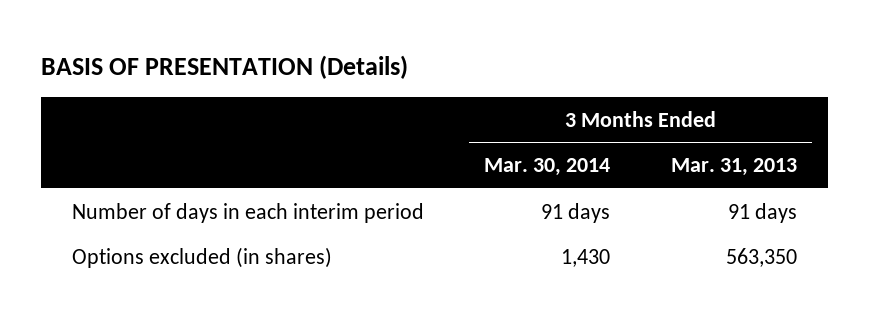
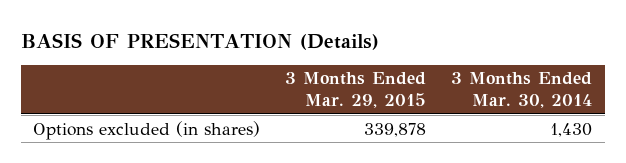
- | 3 Months Ended Mar. 30, 2014 | 3 Months Ended Mar. 31, 2013
+ | 3 Months Ended Mar. 29, 2015 | 3 Months Ended Mar. 30, 2014
- Number of days in each interim period | 91 days | 91 days

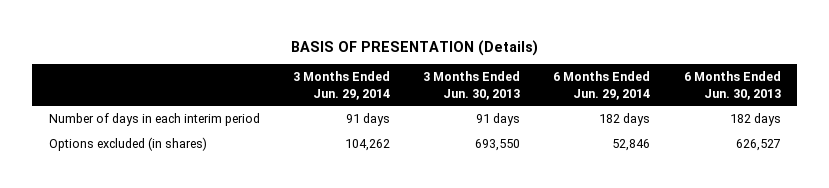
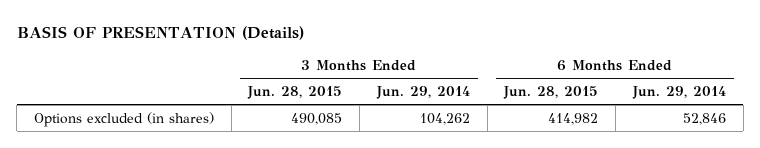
- | 3 Months Ended Jun. 29, 2014 | 3 Months Ended Jun. 30, 2013 | 6 Months Ended Jun. 29, 2014 | 6 Months Ended Jun. 30, 2013
+ | 3 Months Ended Jun. 28, 2015 | 3 Months Ended Jun. 29, 2014 | 6 Months Ended Jun. 28, 2015 | 6 Months Ended Jun. 29, 2014
- Number of days in each interim period | 91 days | 91 days | 182 days | 182 days

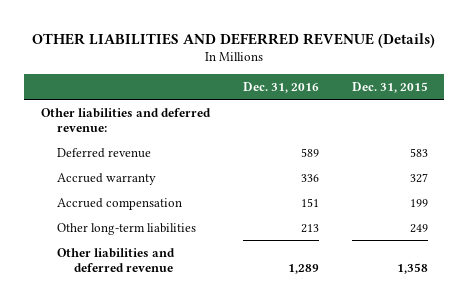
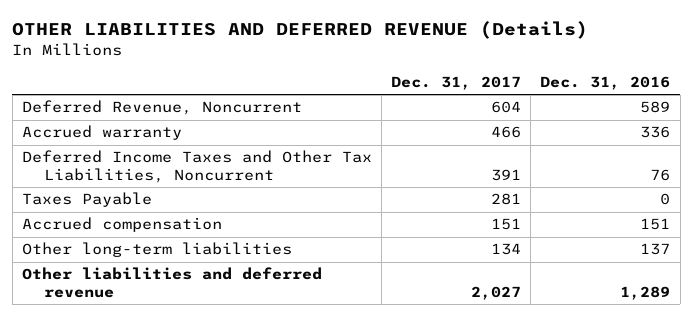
- | Dec. 31, 2016 | Dec. 31, 2015
+ | Dec. 31, 2017 | Dec. 31, 2016
- Other liabilities and deferred revenue:
- Deferred revenue | 589 | 583
+ Deferred Revenue, Noncurrent | 604 | 589
+ Deferred Income Taxes and Other Tax Liabilities, Noncurrent | 391 | 76
+ Taxes Payable | 281 | 0
- Other long-term liabilities | 213 | 249
+ Other long-term liabilities | 134 | 137

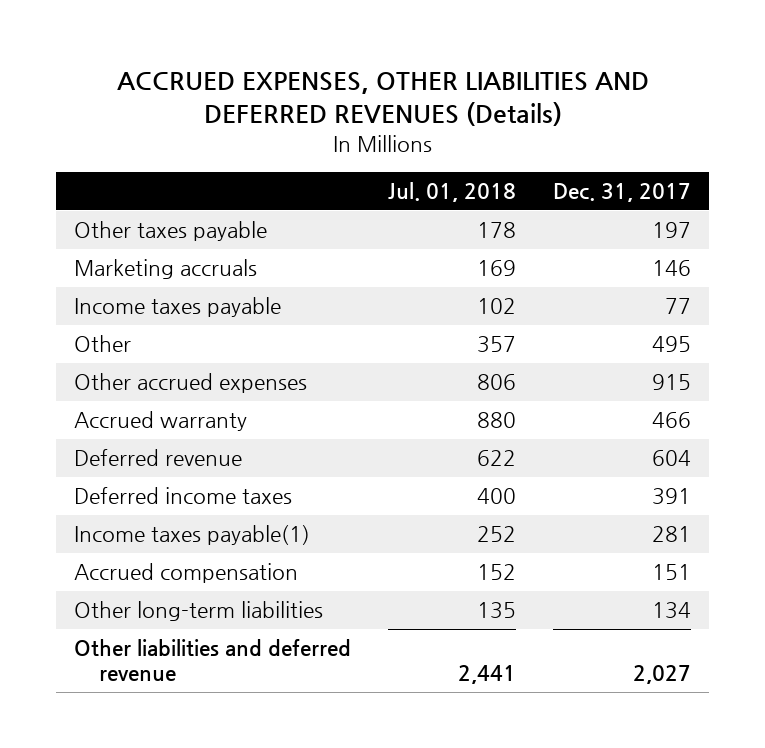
- OTHER LIABILITIES AND DEFERRED REVENUE (Details)
+ ACCRUED EXPENSES, OTHER LIABILITIES AND DEFERRED REVENUES (Details)
- | Dec. 31, 2017 | Dec. 31, 2016
+ | Jul. 01, 2018 | Dec. 31, 2017
- Deferred Revenue, Noncurrent | 604 | 589
+ Other taxes payable | 178 | 197
+ Marketing accruals | 169 | 146
+ Income taxes payable | 102 | 77
+ Other | 357 | 495
+ Other accrued expenses | 806 | 915
- Deferred Income Taxes and Other Tax Liabilities, Noncurrent | 391 | 76
- Taxes Payable | 281 | 0
+ Deferred revenue | 622 | 604
+ Deferred income taxes | 400 | 391
+ Income taxes payable(1) | 252 | 281

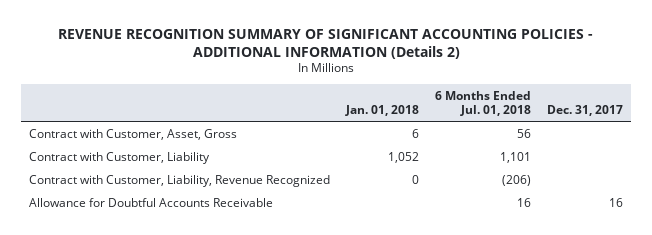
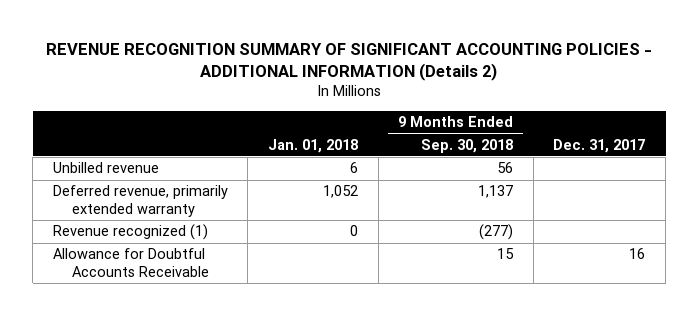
- | Jan. 01, 2018 | 6 Months Ended Jul. 01, 2018 | Dec. 31, 2017
+ | Jan. 01, 2018 | 9 Months Ended Sep. 30, 2018 | Dec. 31, 2017
- Contract with Customer, Asset, Gross | 6 | 56 |
- Contract with Customer, Liability | 1,052 | 1,101 |
- Contract with Customer, Liability, Revenue Recognized | 0 | (206) |
+ Unbilled revenue | 6 | 56 |
+ Deferred revenue, primarily extended warranty | 1,052 | 1,137 |
+ Revenue recognized (1) | 0 | (277) |

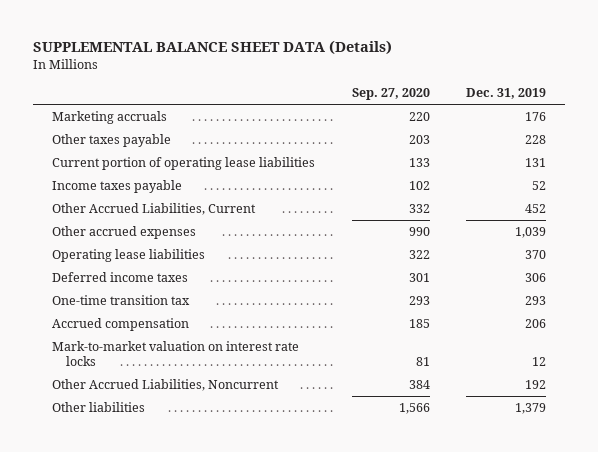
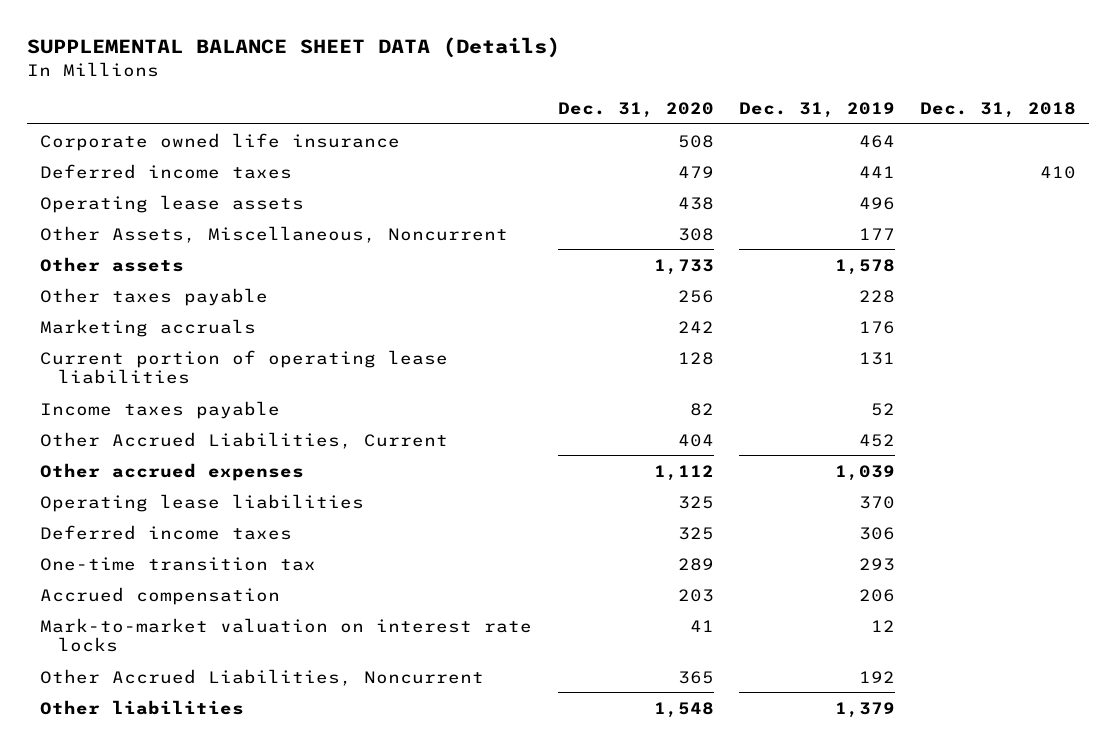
- | Sep. 27, 2020 | Dec. 31, 2019
+ | Dec. 31, 2020 | Dec. 31, 2019 | Dec. 31, 2018
+ Corporate owned life insurance | 508 | 464 |
+ Deferred income taxes | 479 | 441 | 410
+ Operating lease assets | 438 | 496 |
+ Other Assets, Miscellaneous, Noncurrent | 308 | 177 |
+ Other assets | 1,733 | 1,578 |
moved down: Marketing accruals | 242 | 176 |

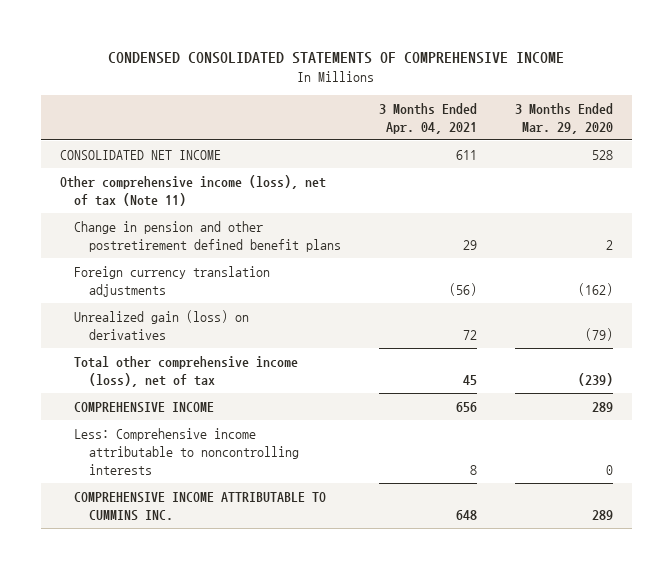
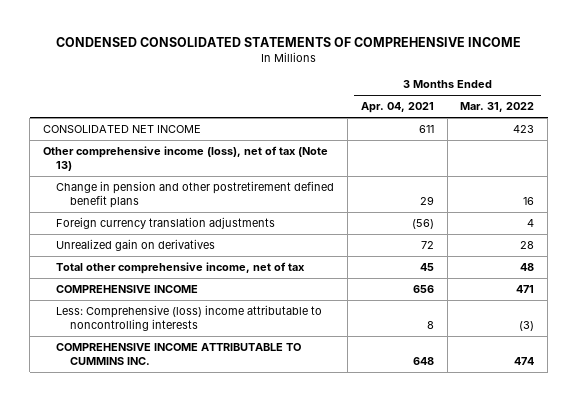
- | 3 Months Ended Apr. 04, 2021 | 3 Months Ended Mar. 29, 2020
+ | 3 Months Ended Apr. 04, 2021 | 3 Months Ended Mar. 31, 2022
- Other comprehensive income (loss), net of tax (Note 11)
+ Other comprehensive income (loss), net of tax (Note 13)
- Unrealized gain (loss) on derivatives | 72 | (79)
- Total other comprehensive income (loss), net of tax | 45 | (239)
+ Unrealized gain on derivatives | 72 | 28
+ Total other comprehensive income, net of tax | 45 | 48
- Less: Comprehensive income attributable to noncontrolling interests | 8 | 0
+ Less: Comprehensive (loss) income attributable to noncontrolling interests | 8 | (3)

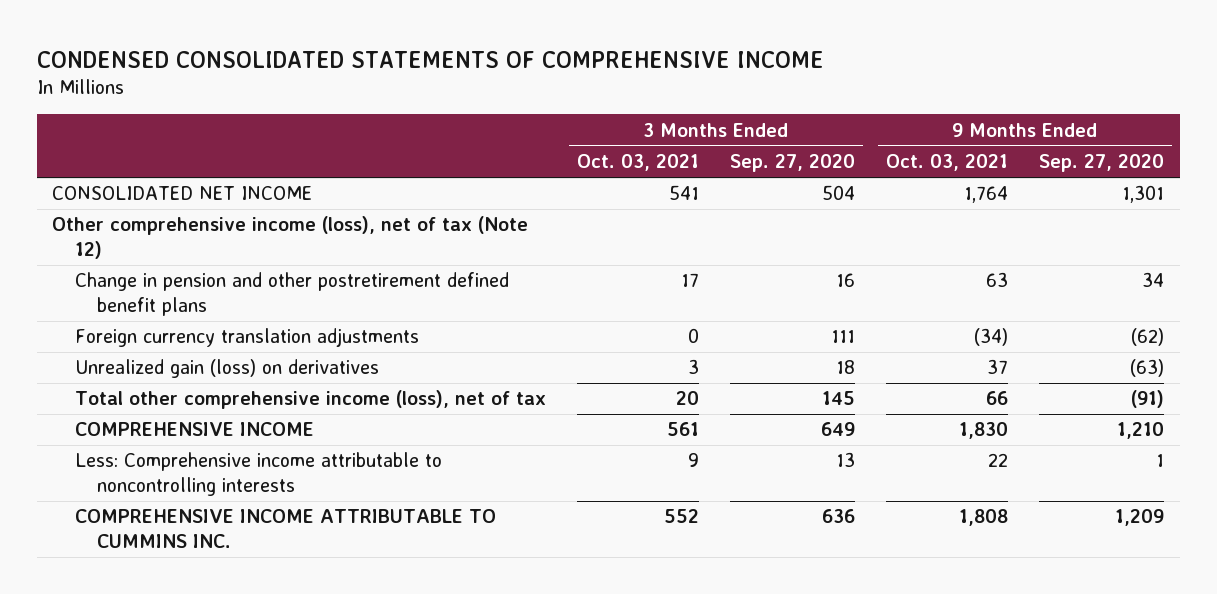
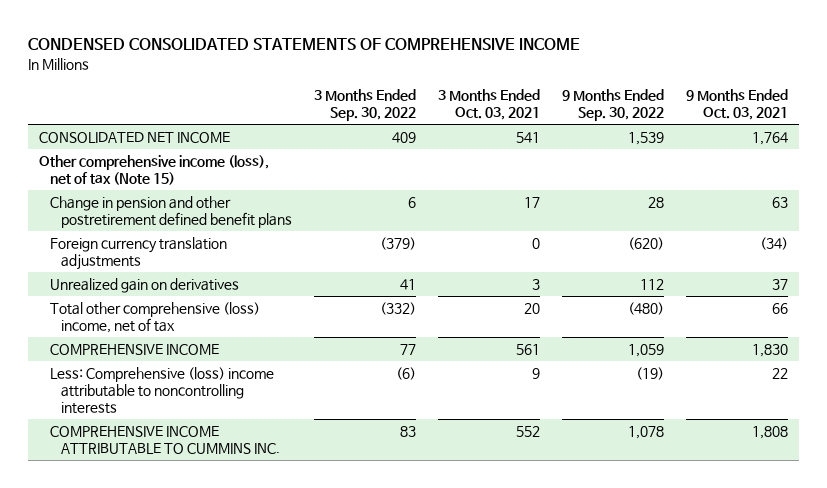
- | 3 Months Ended Oct. 03, 2021 | 3 Months Ended Sep. 27, 2020 | 9 Months Ended Oct. 03, 2021 | 9 Months Ended Sep. 27, 2020
+ | 3 Months Ended Sep. 30, 2022 | 3 Months Ended Oct. 03, 2021 | 9 Months Ended Sep. 30, 2022 | 9 Months Ended Oct. 03, 2021
- Other comprehensive income (loss), net of tax (Note 12)
+ Other comprehensive income (loss), net of tax (Note 15)
- Unrealized gain (loss) on derivatives | 3 | 18 | 37 | (63)
- Total other comprehensive income (loss), net of tax | 20 | 145 | 66 | (91)
+ Unrealized gain on derivatives | 41 | 3 | 112 | 37
+ Total other comprehensive (loss) income, net of tax | (332) | 20 | (480) | 66
- Less: Comprehensive income attributable to noncontrolling interests | 9 | 13 | 22 | 1
+ Less: Comprehensive (loss) income attributable to noncontrolling interests | (6) | 9 | (19) | 22

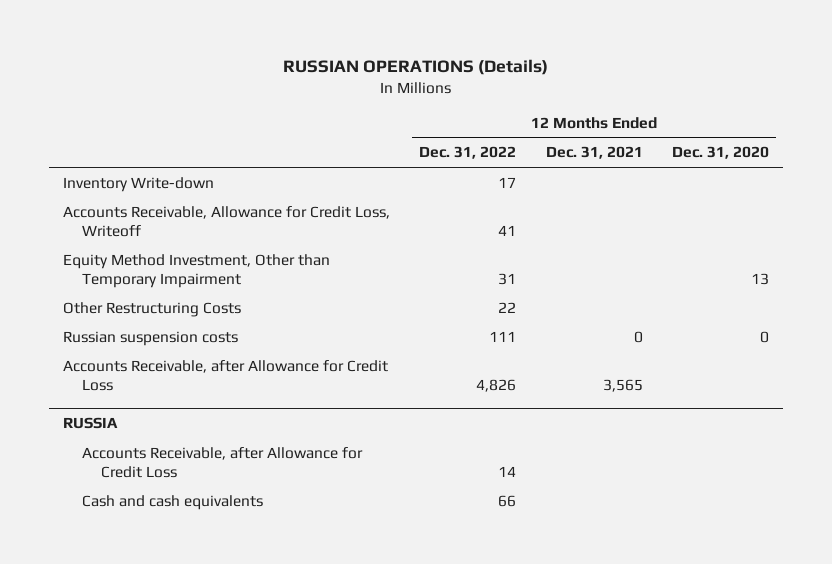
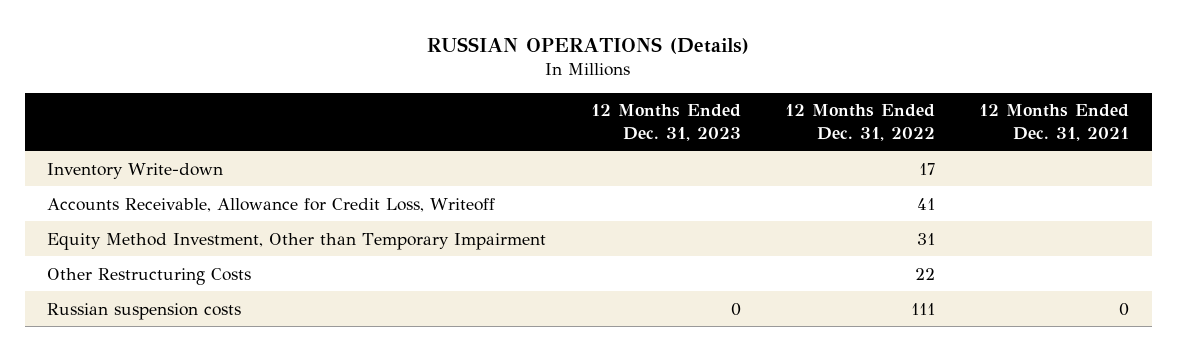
- | 12 Months Ended Dec. 31, 2022 | 12 Months Ended Dec. 31, 2021 | 12 Months Ended Dec. 31, 2020
+ | 12 Months Ended Dec. 31, 2023 | 12 Months Ended Dec. 31, 2022 | 12 Months Ended Dec. 31, 2021
- Accounts Receivable, after Allowance for Credit Loss | 4,826 | 3,565 |
- RUSSIA
- Accounts Receivable, after Allowance for Credit Loss | 14 | |
- Cash and cash equivalents | 66 | |

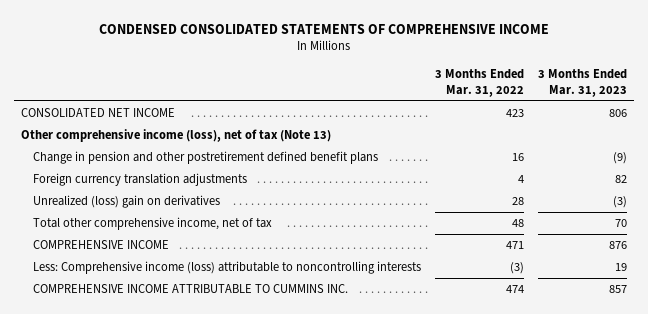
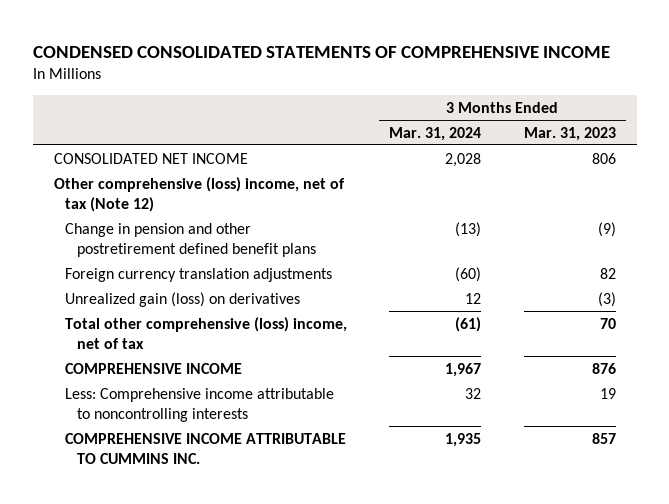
- | 3 Months Ended Mar. 31, 2022 | 3 Months Ended Mar. 31, 2023
+ | 3 Months Ended Mar. 31, 2024 | 3 Months Ended Mar. 31, 2023
- Other comprehensive income (loss), net of tax (Note 13)
+ Other comprehensive (loss) income, net of tax (Note 12)
- Unrealized (loss) gain on derivatives | 28 | (3)
- Total other comprehensive income, net of tax | 48 | 70
+ Unrealized gain (loss) on derivatives | 12 | (3)
+ Total other comprehensive (loss) income, net of tax | (61) | 70
- Less: Comprehensive income (loss) attributable to noncontrolling interests | (3) | 19
+ Less: Comprehensive income attributable to noncontrolling interests | 32 | 19

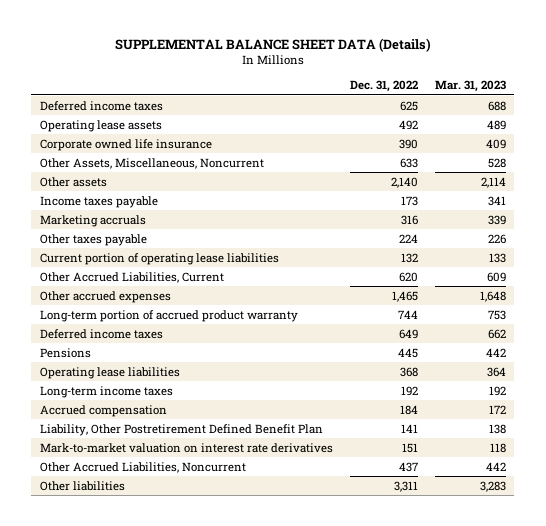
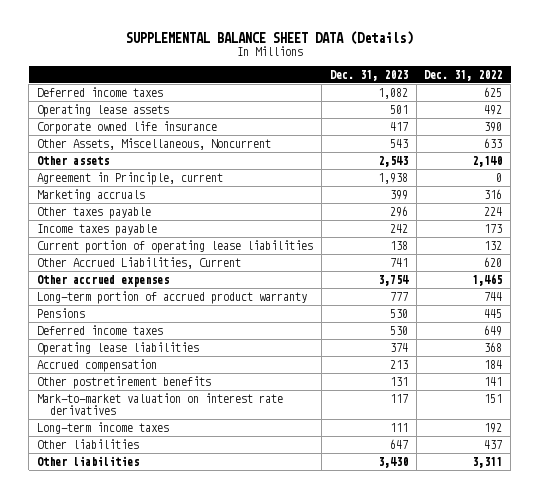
- | Dec. 31, 2022 | Mar. 31, 2023
+ | Dec. 31, 2023 | Dec. 31, 2022
+ Agreement in Principle, current | 1,938 | 0
moved down: Income taxes payable | 242 | 173
moved down: Deferred income taxes | 530 | 649
- Liability, Other Postretirement Defined Benefit Plan | 141 | 138
+ Other postretirement benefits | 131 | 141
- Other Accrued Liabilities, Noncurrent | 437 | 442
moved down: Long-term income taxes | 111 | 192
+ Other liabilities | 647 | 437

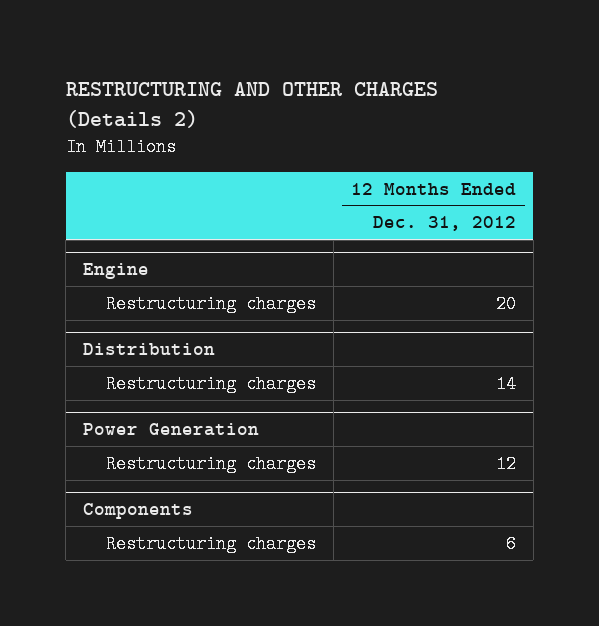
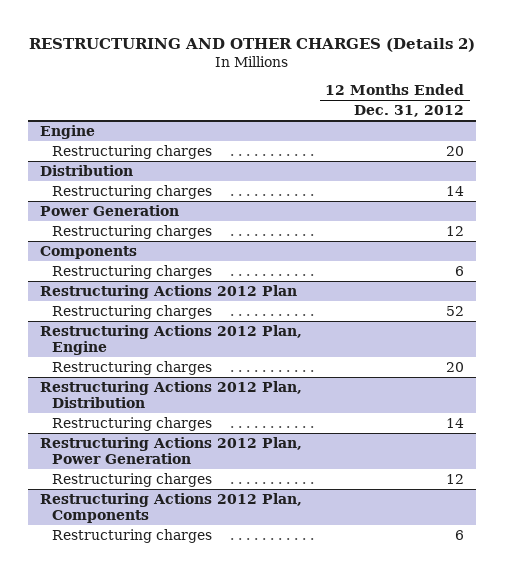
+ Restructuring Actions 2012 Plan
+ Restructuring charges | 52
+ Restructuring Actions 2012 Plan, Engine
+ Restructuring charges | 20
+ Restructuring Actions 2012 Plan, Distribution
+ Restructuring charges | 14
+ Restructuring Actions 2012 Plan, Power Generation
+ Restructuring charges | 12
+ Restructuring Actions 2012 Plan, Components
+ Restructuring charges | 6

